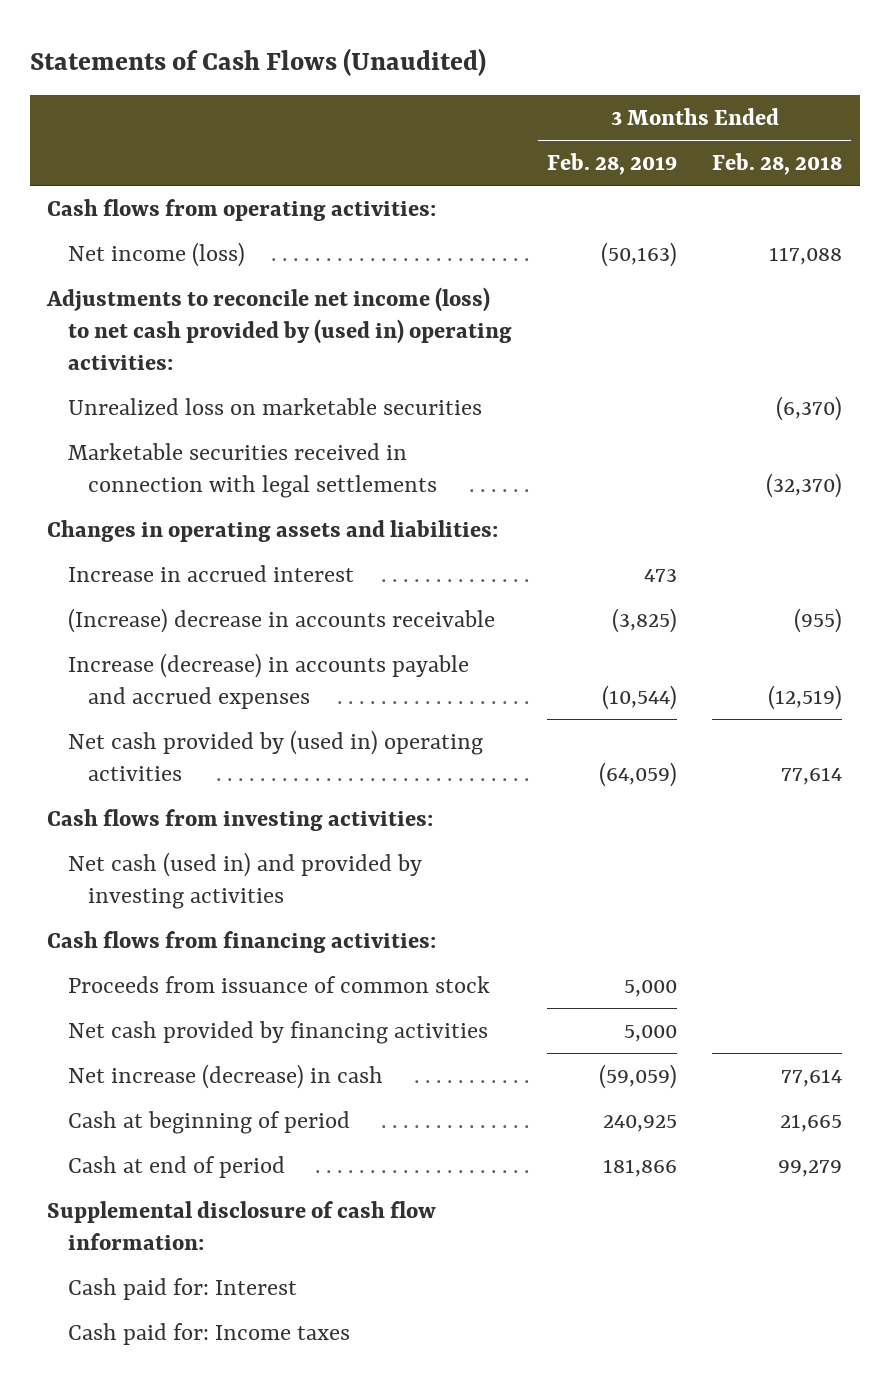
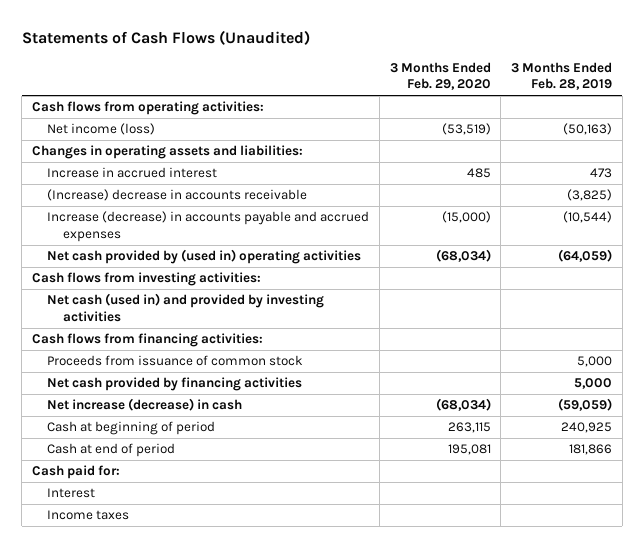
- | 3 Months Ended Feb. 28, 2019 | 3 Months Ended Feb. 28, 2018
+ | 3 Months Ended Feb. 29, 2020 | 3 Months Ended Feb. 28, 2019
- Adjustments to reconcile net income (loss) to net cash provided by (used in) operating activities:
- Unrealized loss on marketable securities | | (6,370)
- Marketable securities received in connection with legal settlements | | (32,370)
- Supplemental disclosure of cash flow information:
- Cash paid for: Interest
- Cash paid for: Income taxes
+ Cash paid for:
+ Interest
+ Income taxes

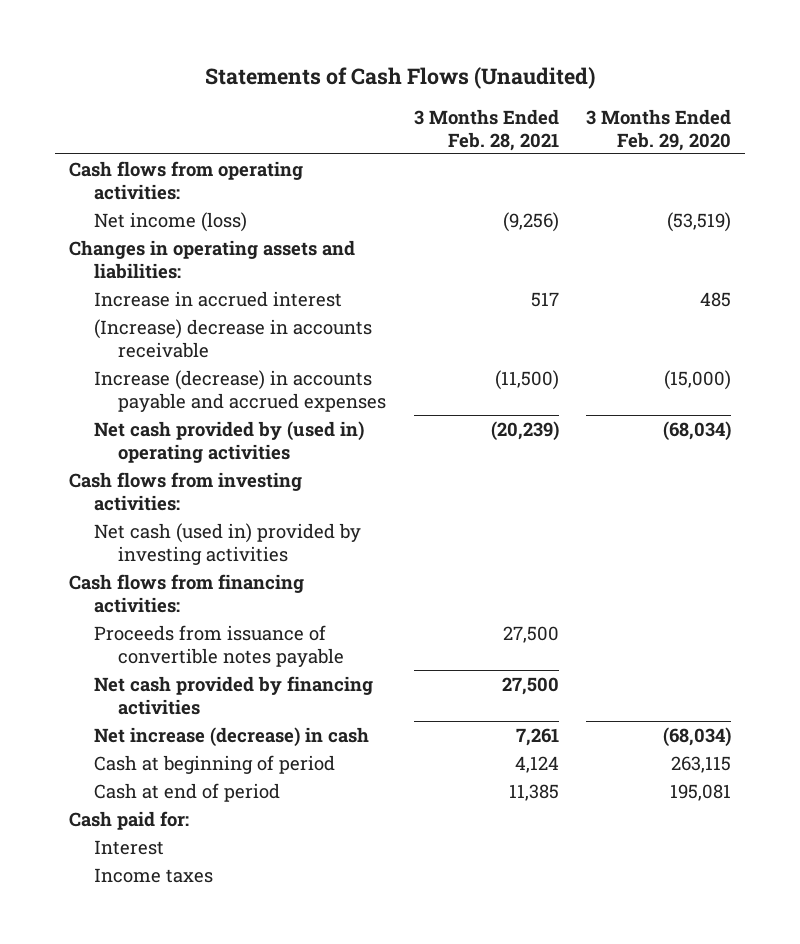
- | 3 Months Ended Feb. 29, 2020 | 3 Months Ended Feb. 28, 2019
+ | 3 Months Ended Feb. 28, 2021 | 3 Months Ended Feb. 29, 2020
- Net cash (used in) and provided by investing activities
+ Net cash (used in) provided by investing activities
- Proceeds from issuance of common stock | | 5,000
+ Proceeds from issuance of convertible notes payable | 27,500 |

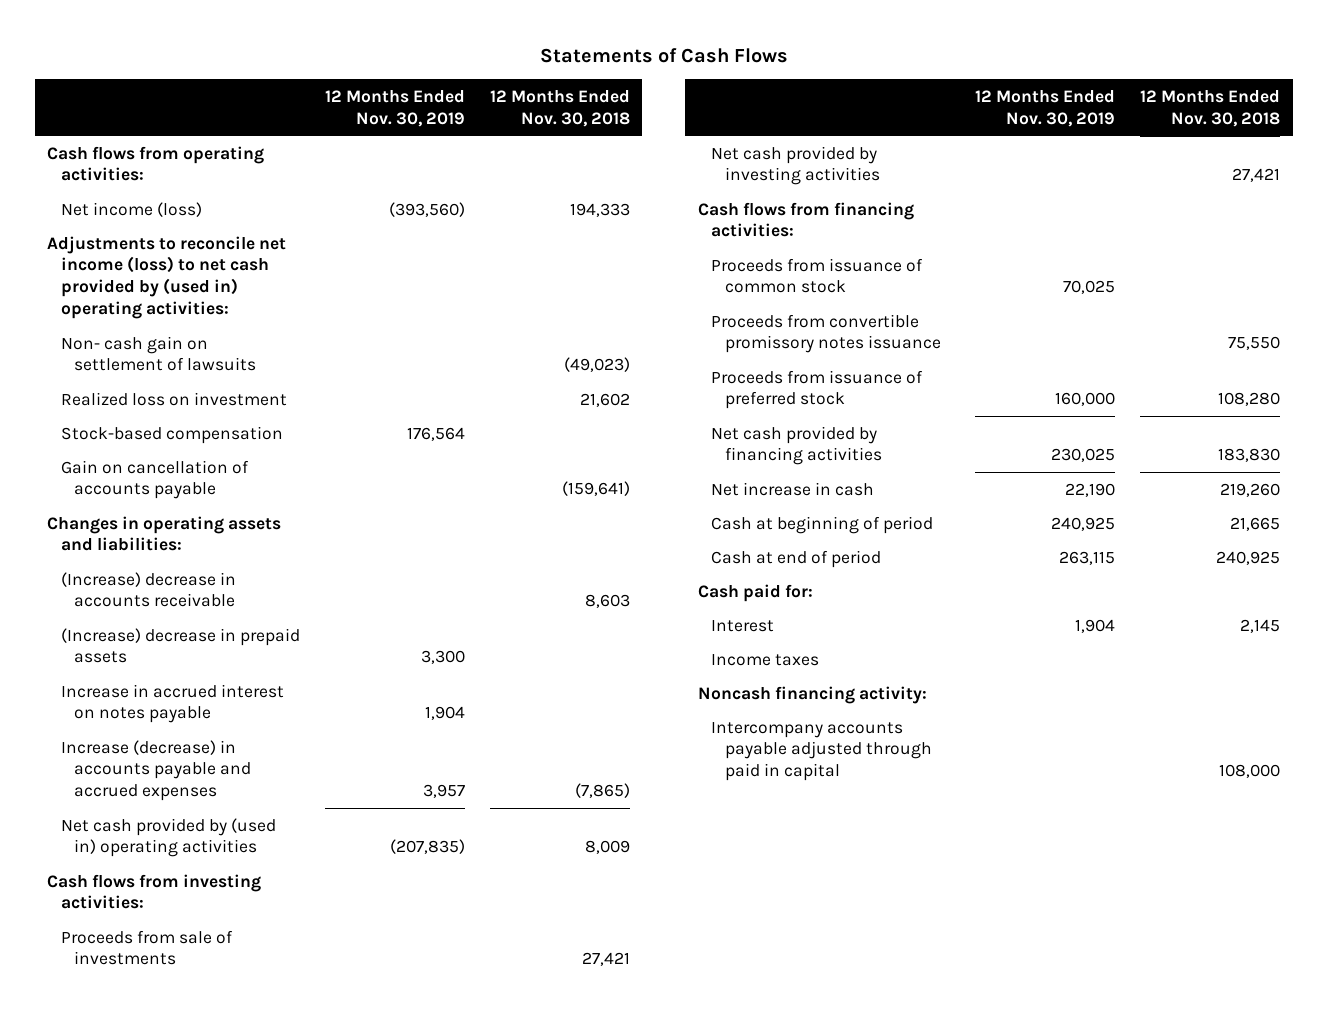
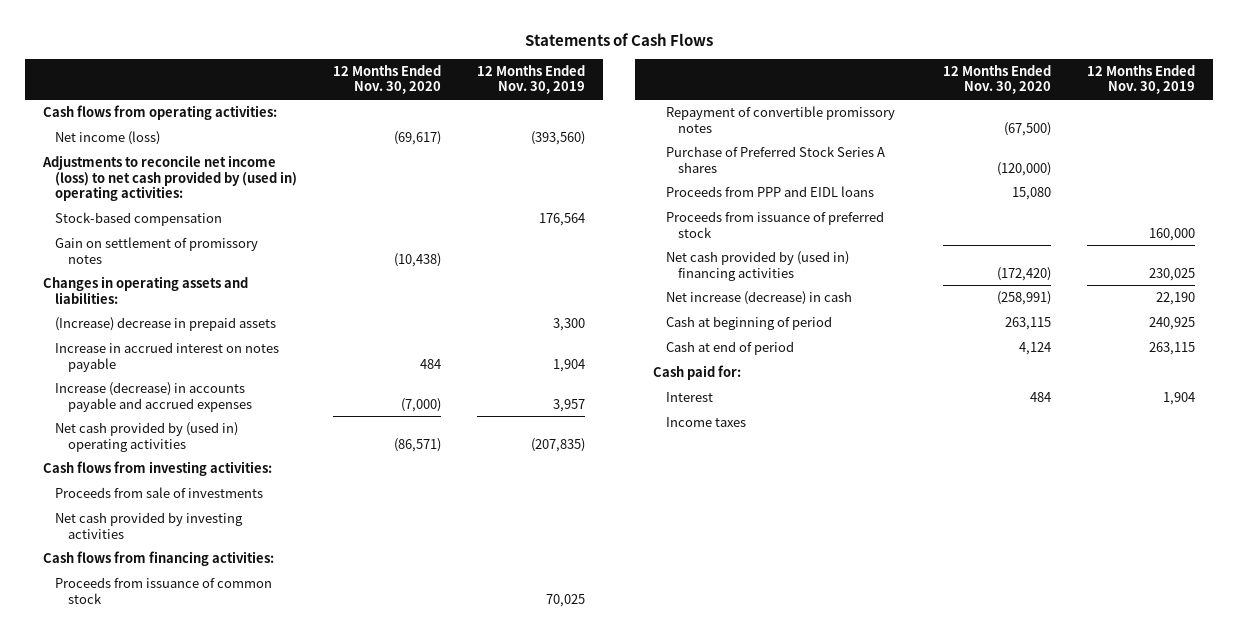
- | 12 Months Ended Nov. 30, 2019 | 12 Months Ended Nov. 30, 2018
+ | 12 Months Ended Nov. 30, 2020 | 12 Months Ended Nov. 30, 2019
- Non- cash gain on settlement of lawsuits | | (49,023)
- Realized loss on investment | | 21,602
- Gain on cancellation of accounts payable | | (159,641)
+ Gain on settlement of promissory notes | (10,438) |
- (Increase) decrease in accounts receivable | | 8,603
- Proceeds from convertible promissory notes issuance | | 75,550
+ Repayment of convertible promissory notes | (67,500) |
+ Purchase of Preferred Stock Series A shares | (120,000) |
+ Proceeds from PPP and EIDL loans | 15,080 |
- Net cash provided by financing activities | 230,025 | 183,830
- Net increase in cash | 22,190 | 219,260
+ Net cash provided by (used in) financing activities | (172,420) | 230,025
+ Net increase (decrease) in cash | (258,991) | 22,190
- Noncash financing activity:
- Intercompany accounts payable adjusted through paid in capital | | 108,000

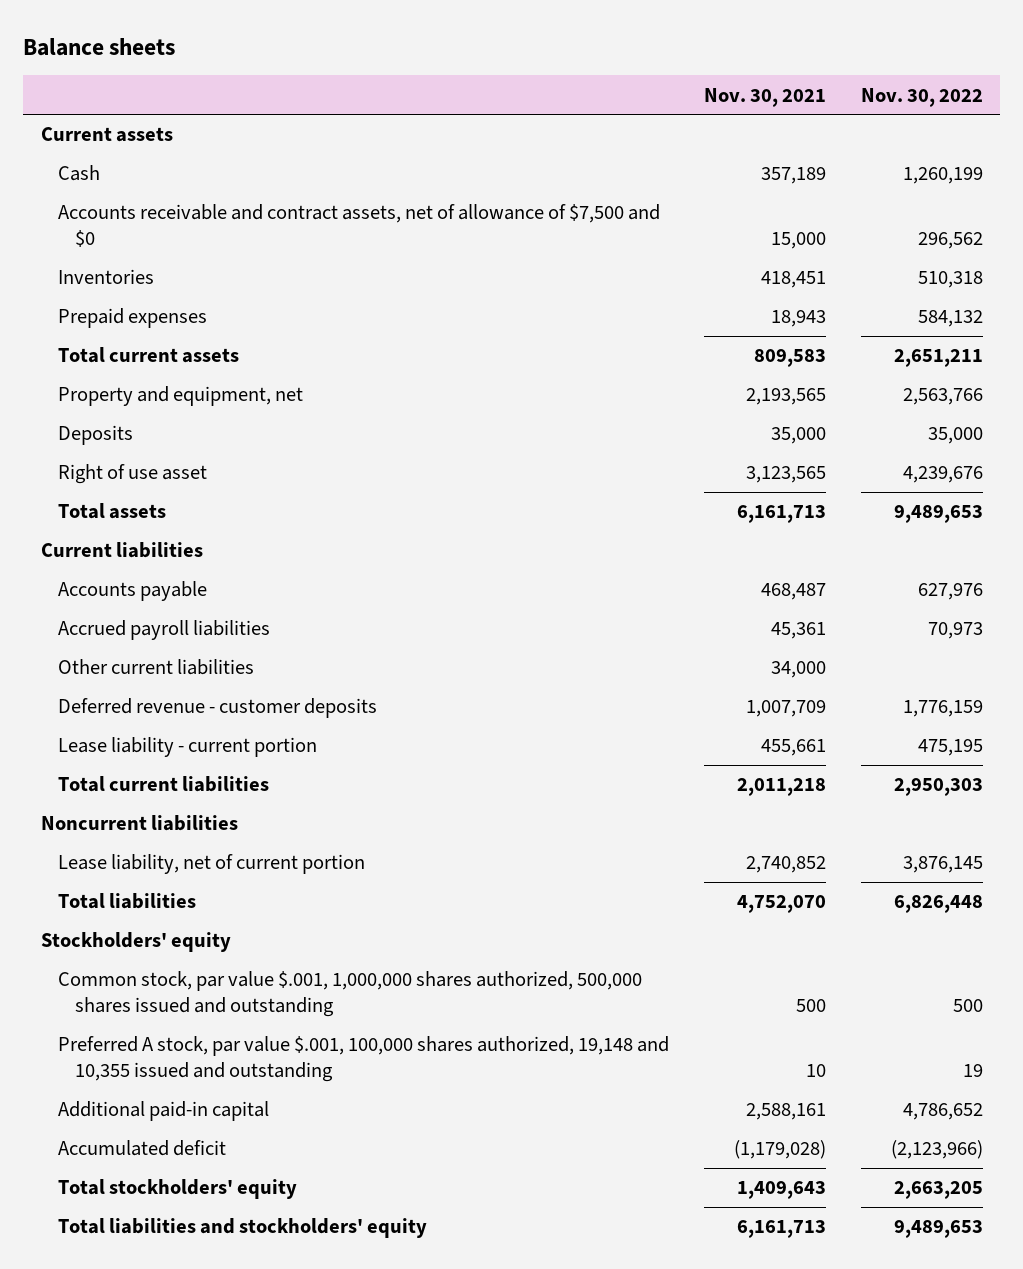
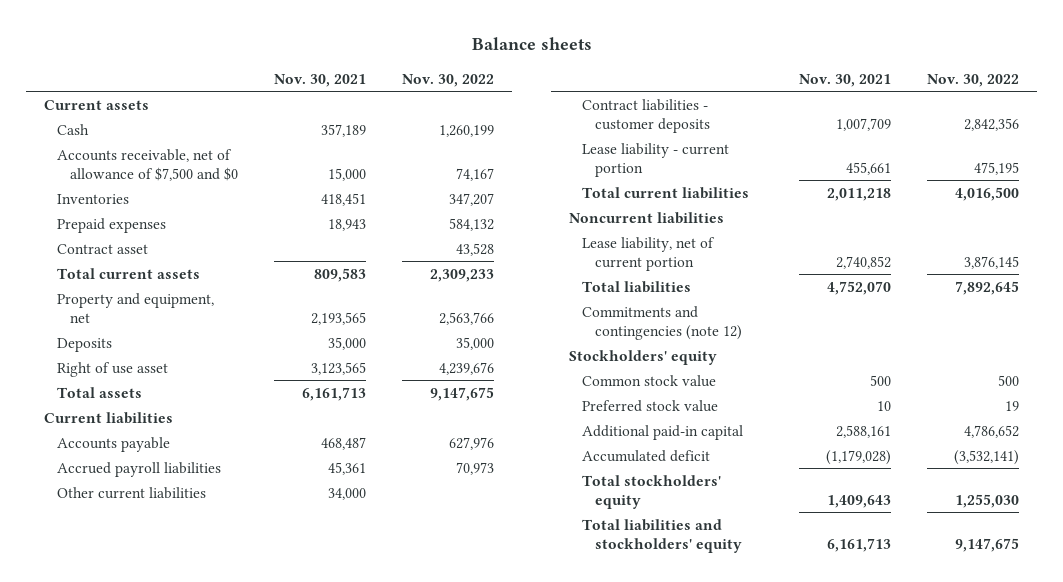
- Accounts receivable and contract assets, net of allowance of $7,500 and $0 | 15,000 | 296,562
- Inventories | 418,451 | 510,318
+ Accounts receivable, net of allowance of $7,500 and $0 | 15,000 | 74,167
+ Inventories | 418,451 | 347,207
- Total current assets | 809,583 | 2,651,211
+ Contract asset | | 43,528
+ Total current assets | 809,583 | 2,309,233
- Total assets | 6,161,713 | 9,489,653
+ Total assets | 6,161,713 | 9,147,675
- Deferred revenue - customer deposits | 1,007,709 | 1,776,159
+ Contract liabilities - customer deposits | 1,007,709 | 2,842,356
- Total current liabilities | 2,011,218 | 2,950,303
+ Total current liabilities | 2,011,218 | 4,016,500
- Total liabilities | 4,752,070 | 6,826,448
+ Total liabilities | 4,752,070 | 7,892,645
+ Commitments and contingencies (note 12)
- Common stock, par value $.001, 1,000,000 shares authorized, 500,000 shares issued and outstanding | 500 | 500
- Preferred A stock, par value $.001, 100,000 shares authorized, 19,148 and 10,355 issued and outstanding | 10 | 19
+ Common stock value | 500 | 500
+ Preferred stock value | 10 | 19
- Accumulated deficit | (1,179,028) | (2,123,966)
- Total stockholders' equity | 1,409,643 | 2,663,205
- Total liabilities and stockholders' equity | 6,161,713 | 9,489,653
+ Accumulated deficit | (1,179,028) | (3,532,141)
+ Total stockholders' equity | 1,409,643 | 1,255,030
+ Total liabilities and stockholders' equity | 6,161,713 | 9,147,675

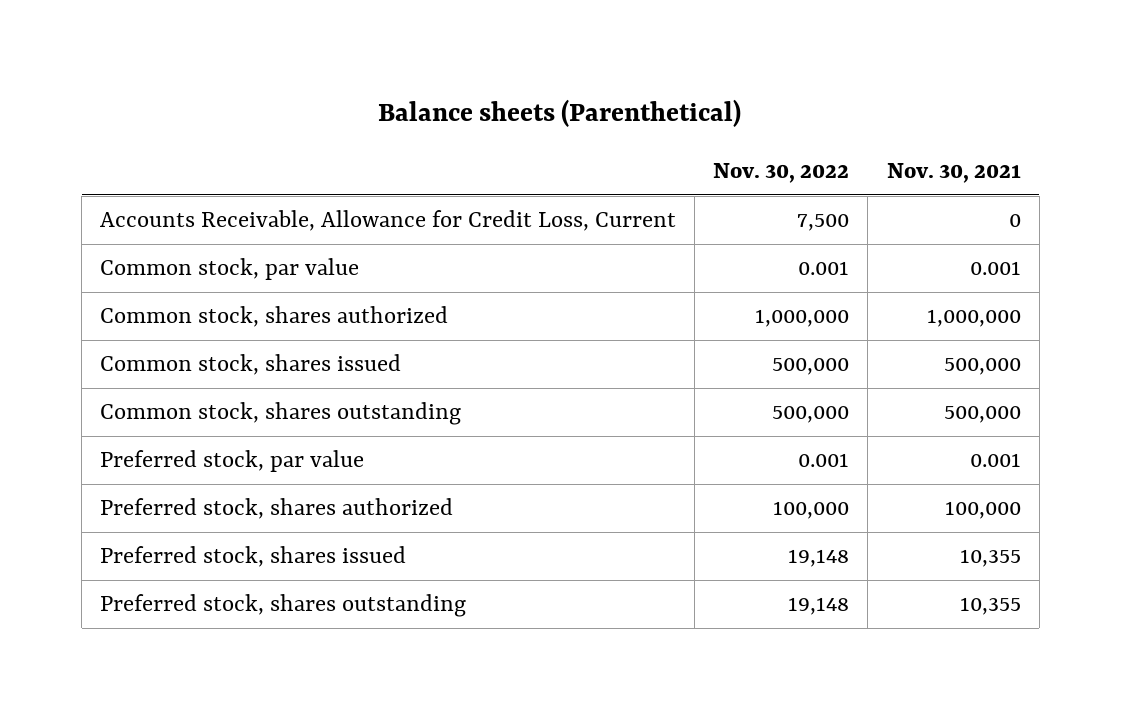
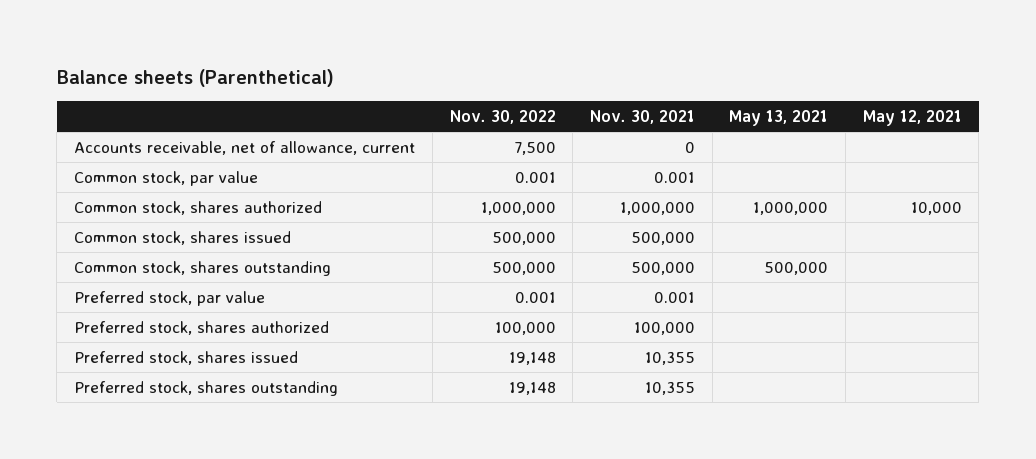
- | Nov. 30, 2022 | Nov. 30, 2021
+ | Nov. 30, 2022 | Nov. 30, 2021 | May 13, 2021 | May 12, 2021
- Accounts Receivable, Allowance for Credit Loss, Current | 7,500 | 0
+ Accounts receivable, net of allowance, current | 7,500 | 0 | |

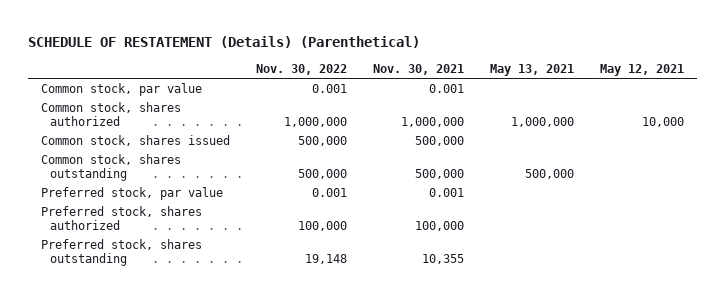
- Balance sheets (Parenthetical)
+ SCHEDULE OF RESTATEMENT (Details) (Parenthetical)
- Accounts receivable, net of allowance, current | 7,500 | 0 | |
- Preferred stock, shares issued | 19,148 | 10,355 | |

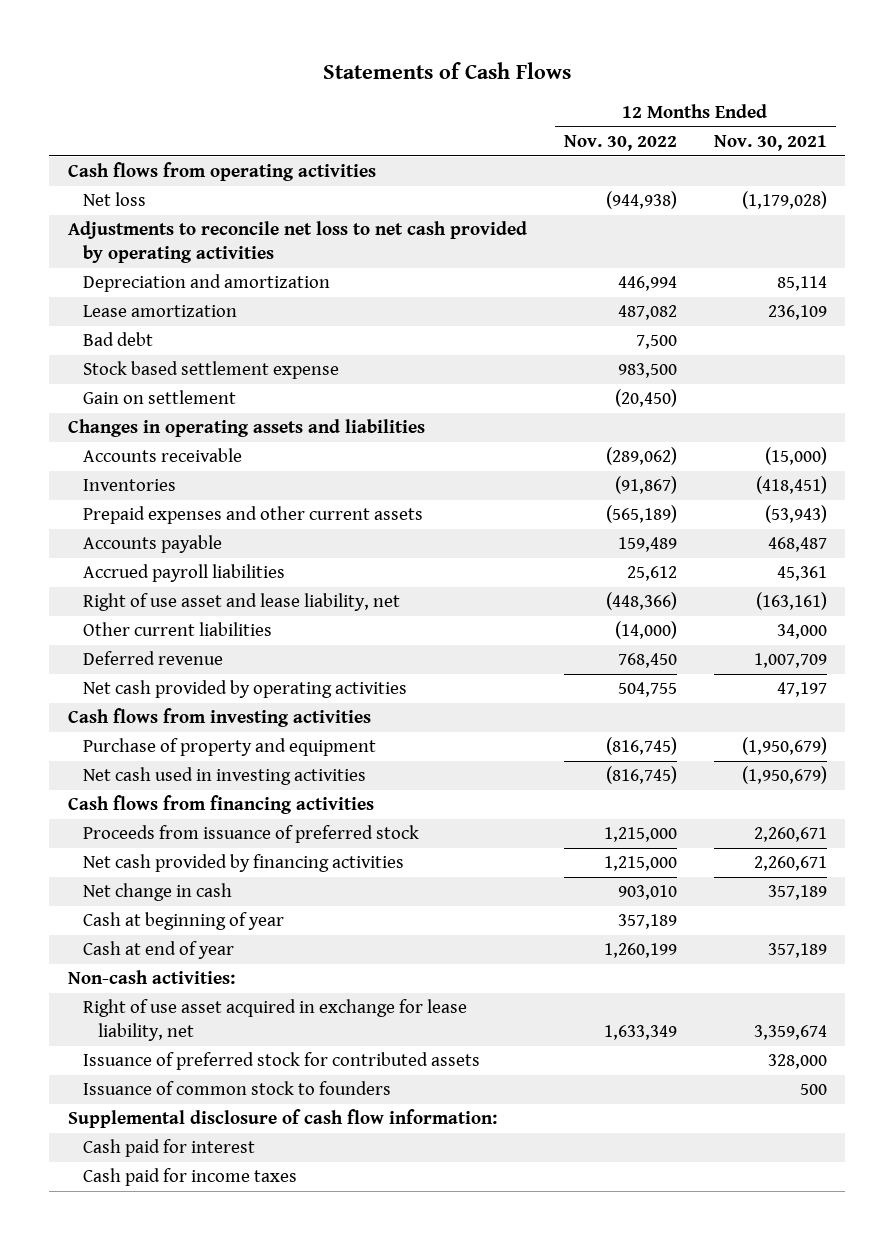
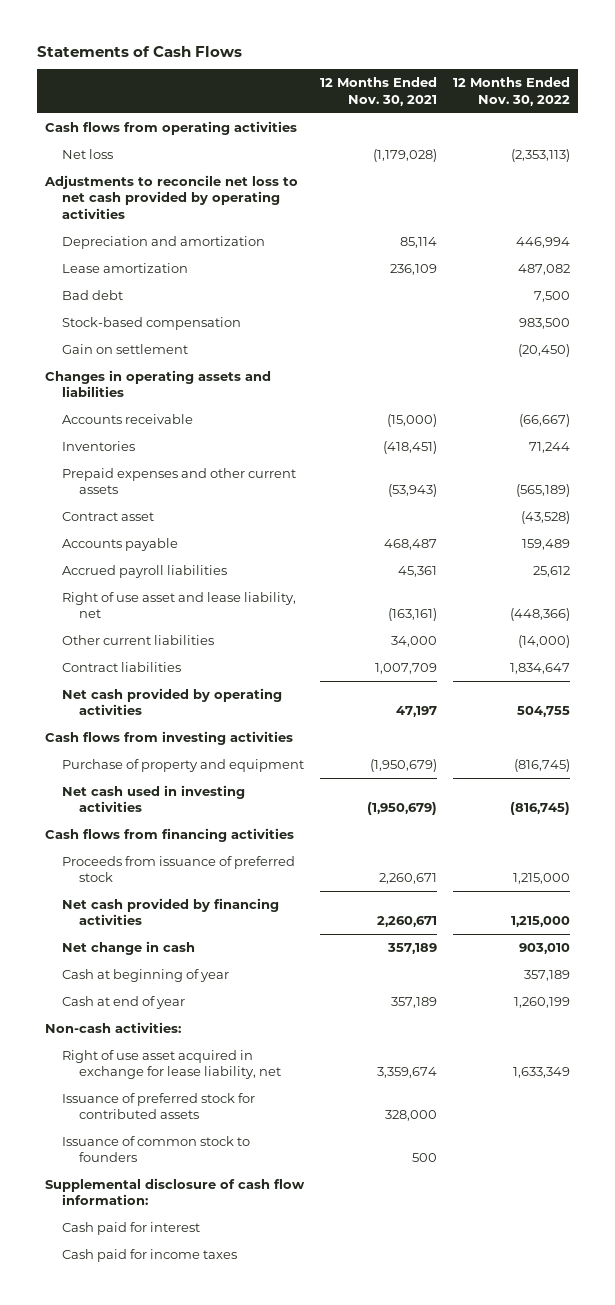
- | 12 Months Ended Nov. 30, 2022 | 12 Months Ended Nov. 30, 2021
+ | 12 Months Ended Nov. 30, 2021 | 12 Months Ended Nov. 30, 2022
- Net loss | (944,938) | (1,179,028)
+ Net loss | (1,179,028) | (2,353,113)
- Stock based settlement expense | 983,500 |
+ Stock-based compensation | | 983,500
- Accounts receivable | (289,062) | (15,000)
- Inventories | (91,867) | (418,451)
+ Accounts receivable | (15,000) | (66,667)
+ Inventories | (418,451) | 71,244
+ Contract asset | | (43,528)
- Deferred revenue | 768,450 | 1,007,709
+ Contract liabilities | 1,007,709 | 1,834,647

